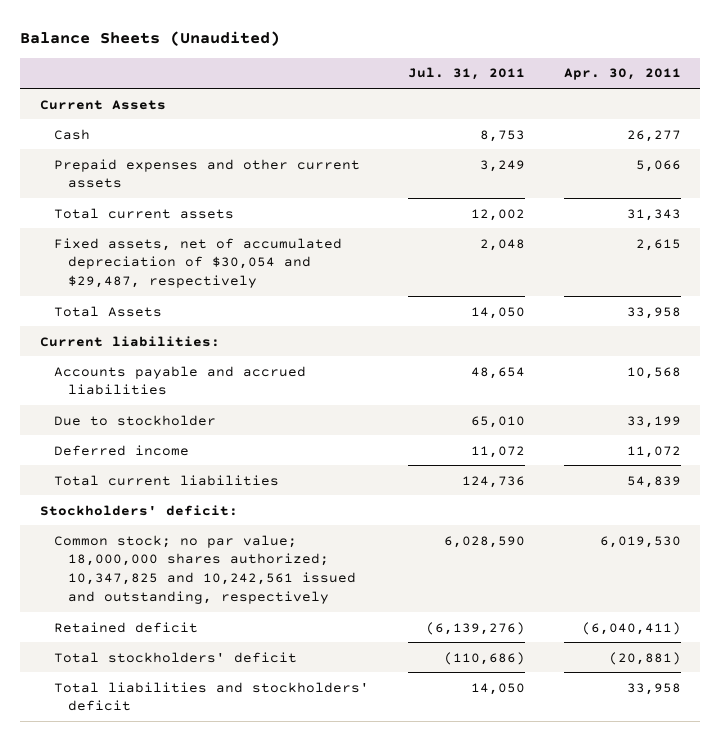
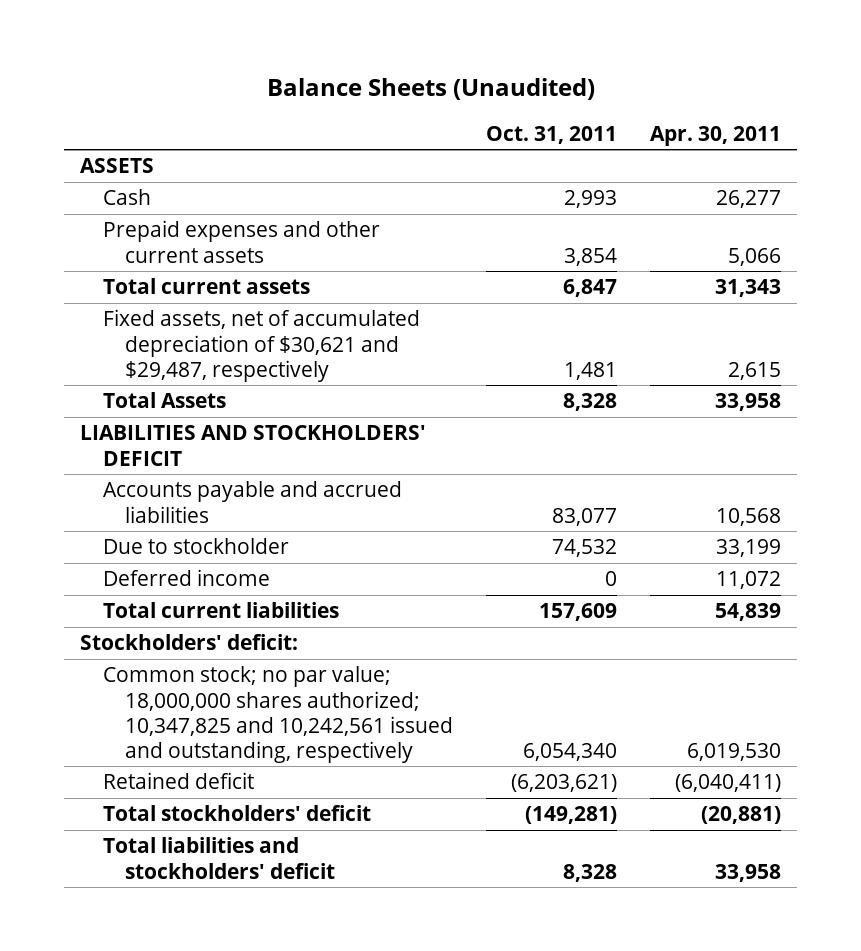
- | Jul. 31, 2011 | Apr. 30, 2011
+ | Oct. 31, 2011 | Apr. 30, 2011
- Current Assets
+ ASSETS
- Fixed assets, net of accumulated depreciation of $30,054 and $29,487, respectively | 2,048 | 2,615
+ Fixed assets, net of accumulated depreciation of $30,621 and $29,487, respectively | 1,481 | 2,615
- Current liabilities:
+ LIABILITIES AND STOCKHOLDERS' DEFICIT

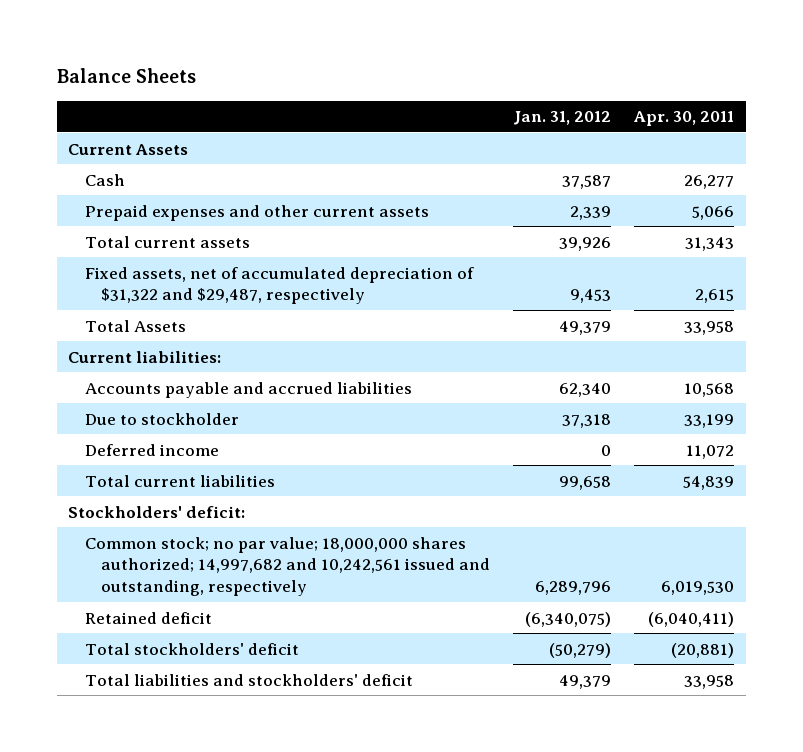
- Balance Sheets (Unaudited)
+ Balance Sheets
- | Oct. 31, 2011 | Apr. 30, 2011
+ | Jan. 31, 2012 | Apr. 30, 2011
- ASSETS
+ Current Assets
- Fixed assets, net of accumulated depreciation of $30,621 and $29,487, respectively | 1,481 | 2,615
+ Fixed assets, net of accumulated depreciation of $31,322 and $29,487, respectively | 9,453 | 2,615
- LIABILITIES AND STOCKHOLDERS' DEFICIT
+ Current liabilities:
- Common stock; no par value; 18,000,000 shares authorized; 10,347,825 and 10,242,561 issued and outstanding, respectively | 6,054,340 | 6,019,530
+ Common stock; no par value; 18,000,000 shares authorized; 14,997,682 and 10,242,561 issued and outstanding, respectively | 6,289,796 | 6,019,530

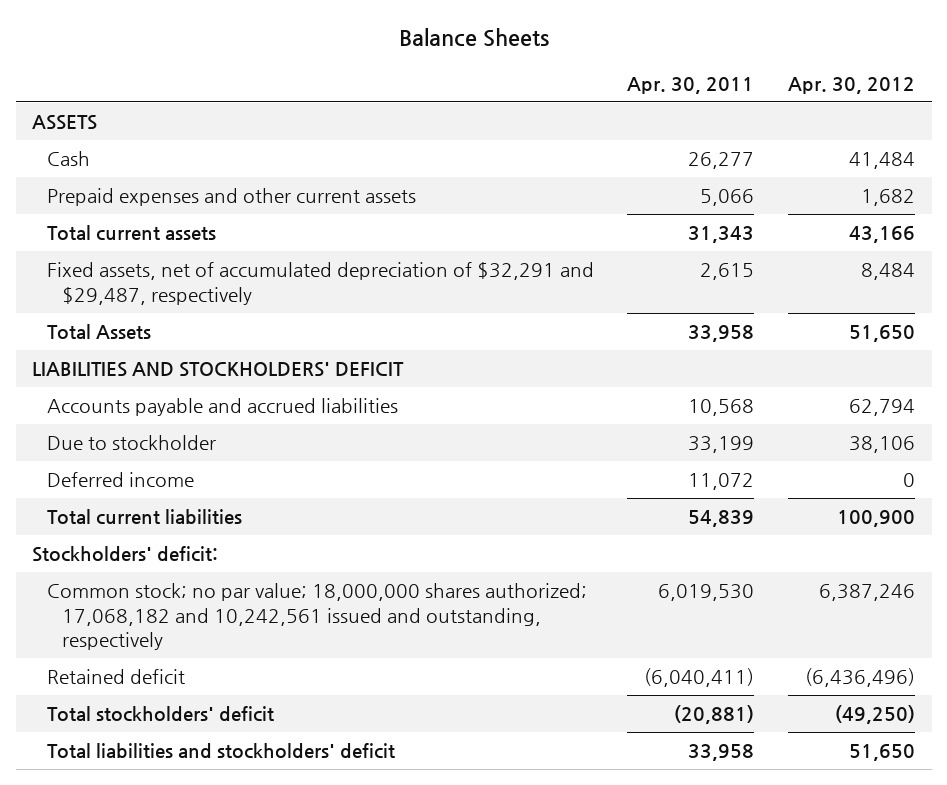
- | Jan. 31, 2012 | Apr. 30, 2011
+ | Apr. 30, 2011 | Apr. 30, 2012
- Current Assets
+ ASSETS
- Fixed assets, net of accumulated depreciation of $31,322 and $29,487, respectively | 9,453 | 2,615
+ Fixed assets, net of accumulated depreciation of $32,291 and $29,487, respectively | 2,615 | 8,484
- Current liabilities:
+ LIABILITIES AND STOCKHOLDERS' DEFICIT
- Common stock; no par value; 18,000,000 shares authorized; 14,997,682 and 10,242,561 issued and outstanding, respectively | 6,289,796 | 6,019,530
+ Common stock; no par value; 18,000,000 shares authorized; 17,068,182 and 10,242,561 issued and outstanding, respectively | 6,019,530 | 6,387,246

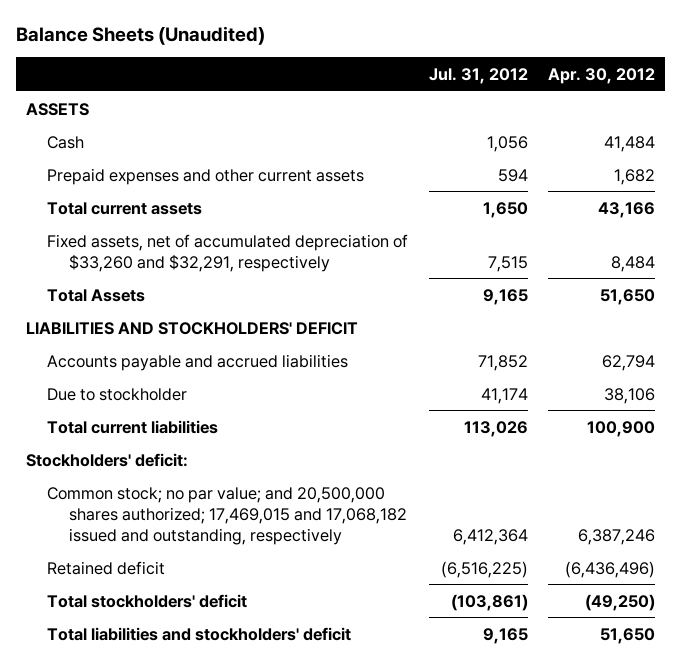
- Balance Sheets
+ Balance Sheets (Unaudited)
- | Apr. 30, 2011 | Apr. 30, 2012
+ | Jul. 31, 2012 | Apr. 30, 2012
- Fixed assets, net of accumulated depreciation of $32,291 and $29,487, respectively | 2,615 | 8,484
+ Fixed assets, net of accumulated depreciation of $33,260 and $32,291, respectively | 7,515 | 8,484
- Deferred income | 11,072 | 0
- Common stock; no par value; 18,000,000 shares authorized; 17,068,182 and 10,242,561 issued and outstanding, respectively | 6,019,530 | 6,387,246
+ Common stock; no par value; and 20,500,000 shares authorized; 17,469,015 and 17,068,182 issued and outstanding, respectively | 6,412,364 | 6,387,246

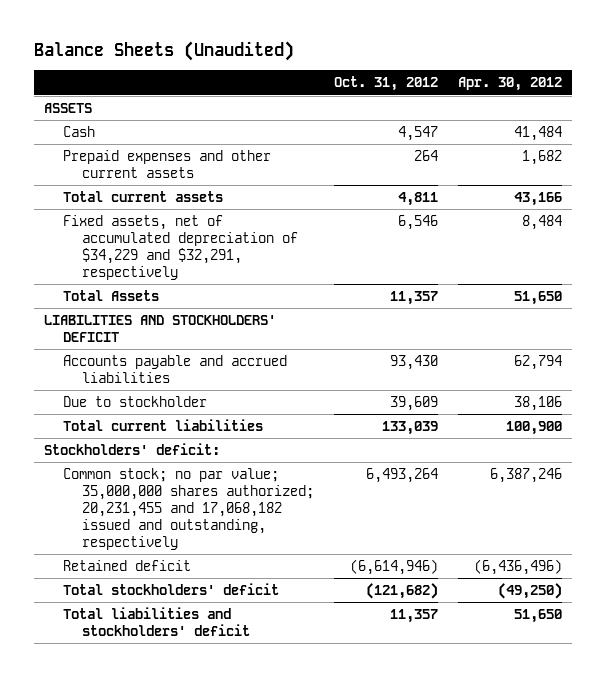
- | Jul. 31, 2012 | Apr. 30, 2012
+ | Oct. 31, 2012 | Apr. 30, 2012
- Fixed assets, net of accumulated depreciation of $33,260 and $32,291, respectively | 7,515 | 8,484
+ Fixed assets, net of accumulated depreciation of $34,229 and $32,291, respectively | 6,546 | 8,484
- Common stock; no par value; and 20,500,000 shares authorized; 17,469,015 and 17,068,182 issued and outstanding, respectively | 6,412,364 | 6,387,246
+ Common stock; no par value; 35,000,000 shares authorized; 20,231,455 and 17,068,182 issued and outstanding, respectively | 6,493,264 | 6,387,246

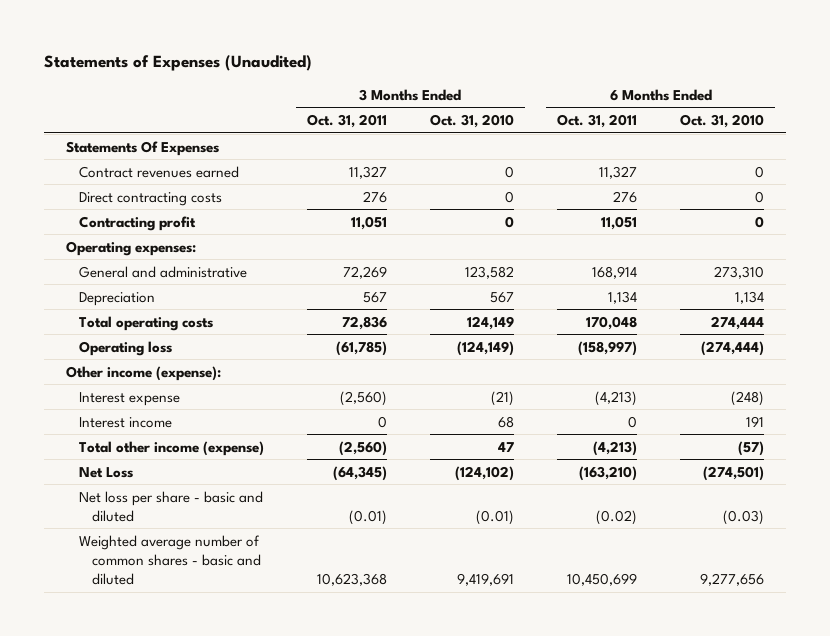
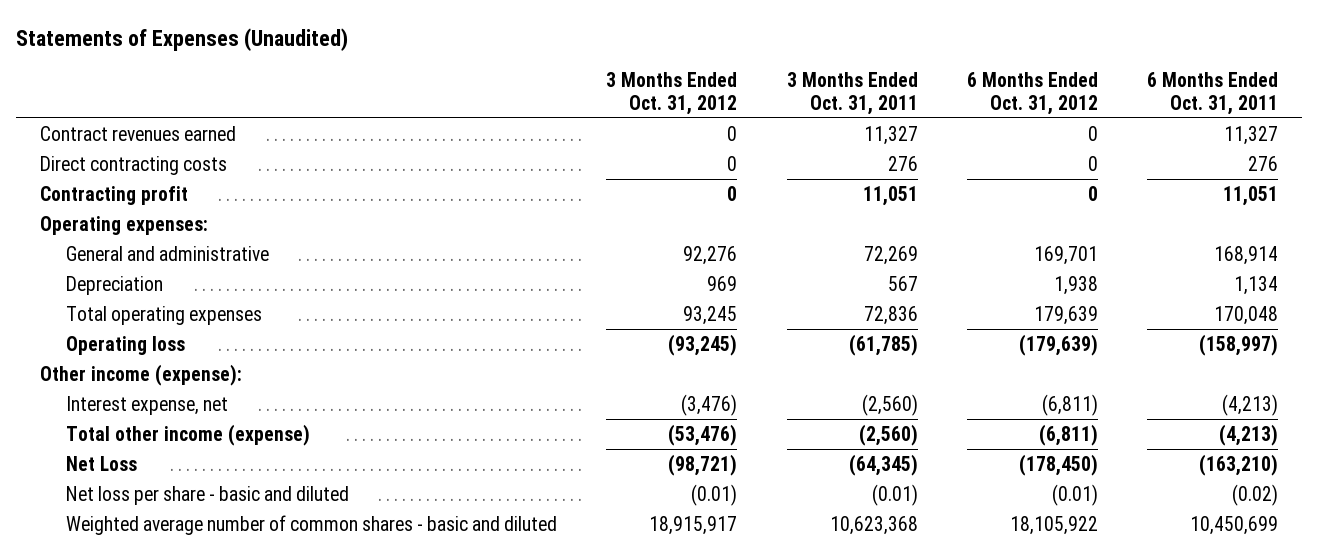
- | 3 Months Ended Oct. 31, 2011 | 3 Months Ended Oct. 31, 2010 | 6 Months Ended Oct. 31, 2011 | 6 Months Ended Oct. 31, 2010
+ | 3 Months Ended Oct. 31, 2012 | 3 Months Ended Oct. 31, 2011 | 6 Months Ended Oct. 31, 2012 | 6 Months Ended Oct. 31, 2011
- Statements Of Expenses
- Total operating costs | 72,836 | 124,149 | 170,048 | 274,444
+ Total operating expenses | 93,245 | 72,836 | 179,639 | 170,048
- Interest expense | (2,560) | (21) | (4,213) | (248)
- Interest income | 0 | 68 | 0 | 191
+ Interest expense, net | (3,476) | (2,560) | (6,811) | (4,213)

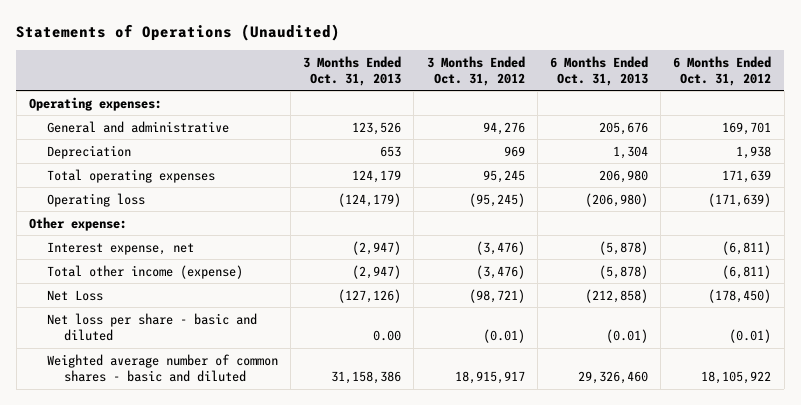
- Statements of Expenses (Unaudited)
+ Statements of Operations (Unaudited)
- | 3 Months Ended Oct. 31, 2012 | 3 Months Ended Oct. 31, 2011 | 6 Months Ended Oct. 31, 2012 | 6 Months Ended Oct. 31, 2011
+ | 3 Months Ended Oct. 31, 2013 | 3 Months Ended Oct. 31, 2012 | 6 Months Ended Oct. 31, 2013 | 6 Months Ended Oct. 31, 2012
- Contract revenues earned | 0 | 11,327 | 0 | 11,327
- Direct contracting costs | 0 | 276 | 0 | 276
- Contracting profit | 0 | 11,051 | 0 | 11,051
- General and administrative | 92,276 | 72,269 | 169,701 | 168,914
+ General and administrative | 123,526 | 94,276 | 205,676 | 169,701
- Total operating expenses | 93,245 | 72,836 | 179,639 | 170,048
- Operating loss | (93,245) | (61,785) | (179,639) | (158,997)
- Other income (expense):
+ Total operating expenses | 124,179 | 95,245 | 206,980 | 171,639
+ Operating loss | (124,179) | (95,245) | (206,980) | (171,639)
+ Other expense:
- Total other income (expense) | (53,476) | (2,560) | (6,811) | (4,213)
+ Total other income (expense) | (2,947) | (3,476) | (5,878) | (6,811)

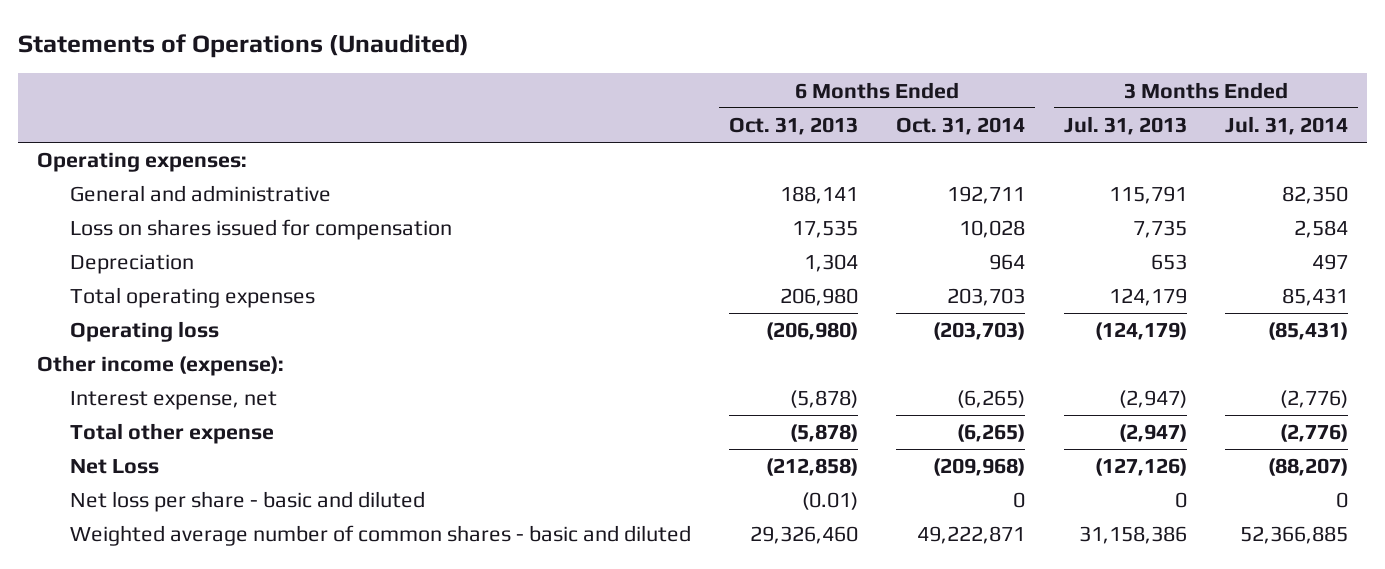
- | 3 Months Ended Oct. 31, 2013 | 3 Months Ended Oct. 31, 2012 | 6 Months Ended Oct. 31, 2013 | 6 Months Ended Oct. 31, 2012
+ | 6 Months Ended Oct. 31, 2013 | 6 Months Ended Oct. 31, 2014 | 3 Months Ended Jul. 31, 2013 | 3 Months Ended Jul. 31, 2014
- General and administrative | 123,526 | 94,276 | 205,676 | 169,701
+ General and administrative | 188,141 | 192,711 | 115,791 | 82,350
+ Loss on shares issued for compensation | 17,535 | 10,028 | 7,735 | 2,584
- Other expense:
+ Other income (expense):
- Total other income (expense) | (2,947) | (3,476) | (5,878) | (6,811)
+ Total other expense | (5,878) | (6,265) | (2,947) | (2,776)

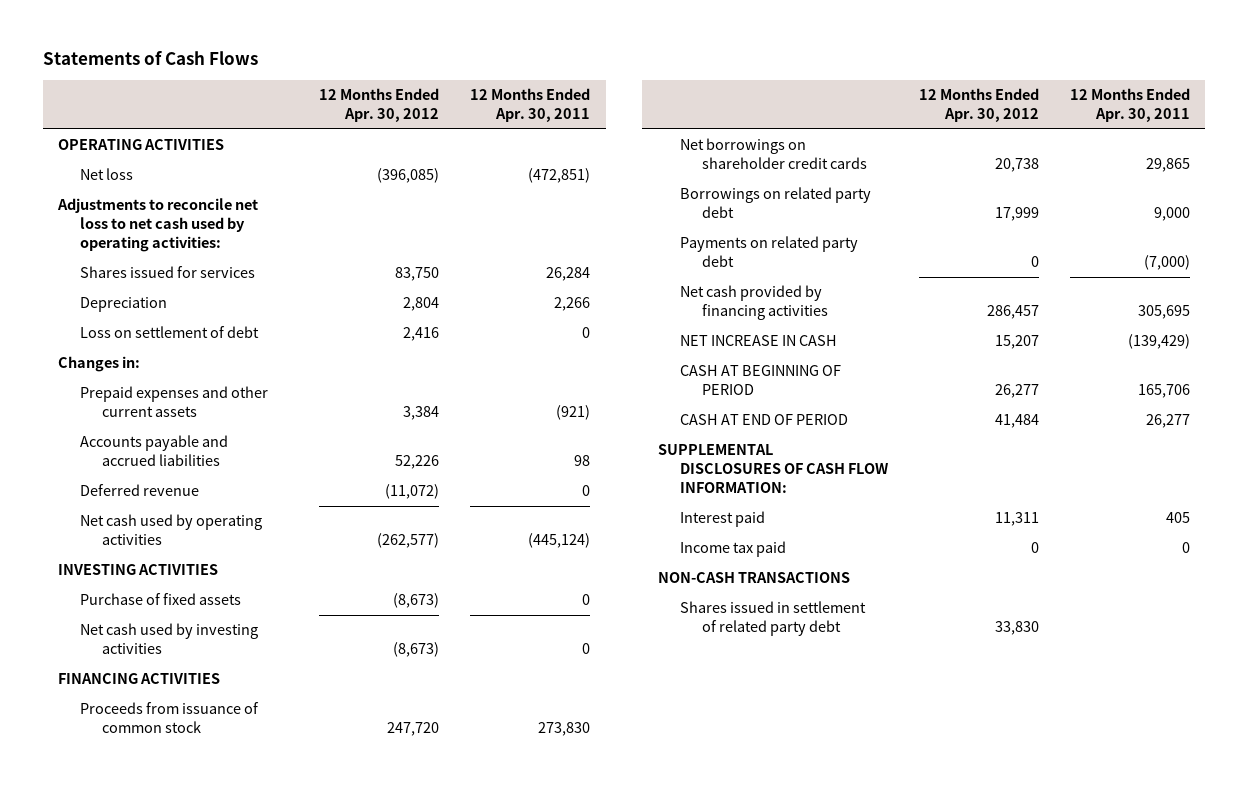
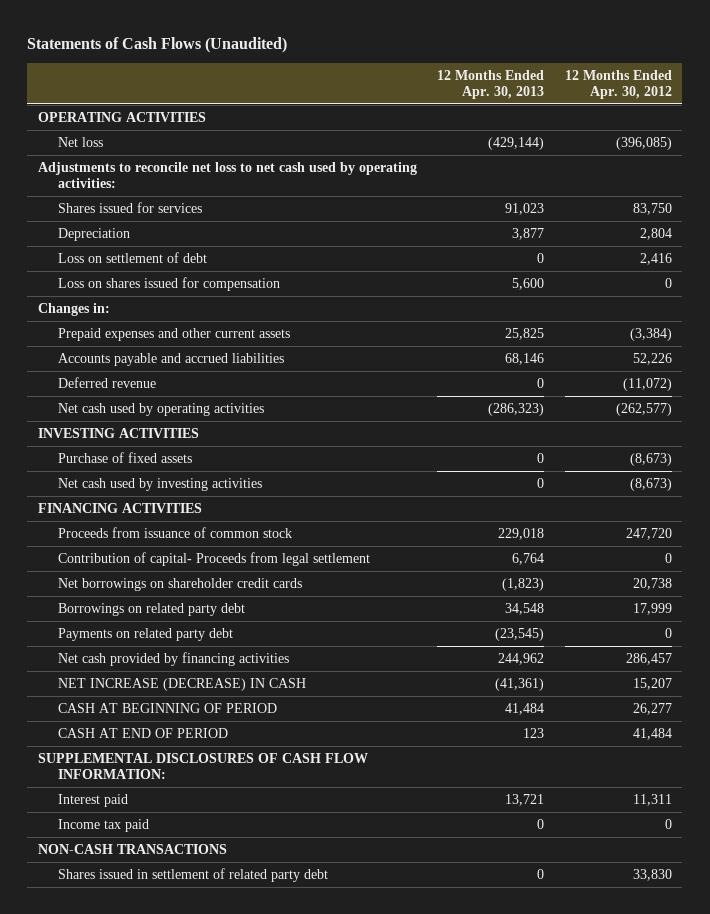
- Statements of Cash Flows
+ Statements of Cash Flows (Unaudited)
- | 12 Months Ended Apr. 30, 2012 | 12 Months Ended Apr. 30, 2011
+ | 12 Months Ended Apr. 30, 2013 | 12 Months Ended Apr. 30, 2012
+ Loss on shares issued for compensation | 5,600 | 0
- Prepaid expenses and other current assets | 3,384 | (921)
+ Prepaid expenses and other current assets | 25,825 | (3,384)
+ Contribution of capital- Proceeds from legal settlement | 6,764 | 0
- NET INCREASE IN CASH | 15,207 | (139,429)
+ NET INCREASE (DECREASE) IN CASH | (41,361) | 15,207

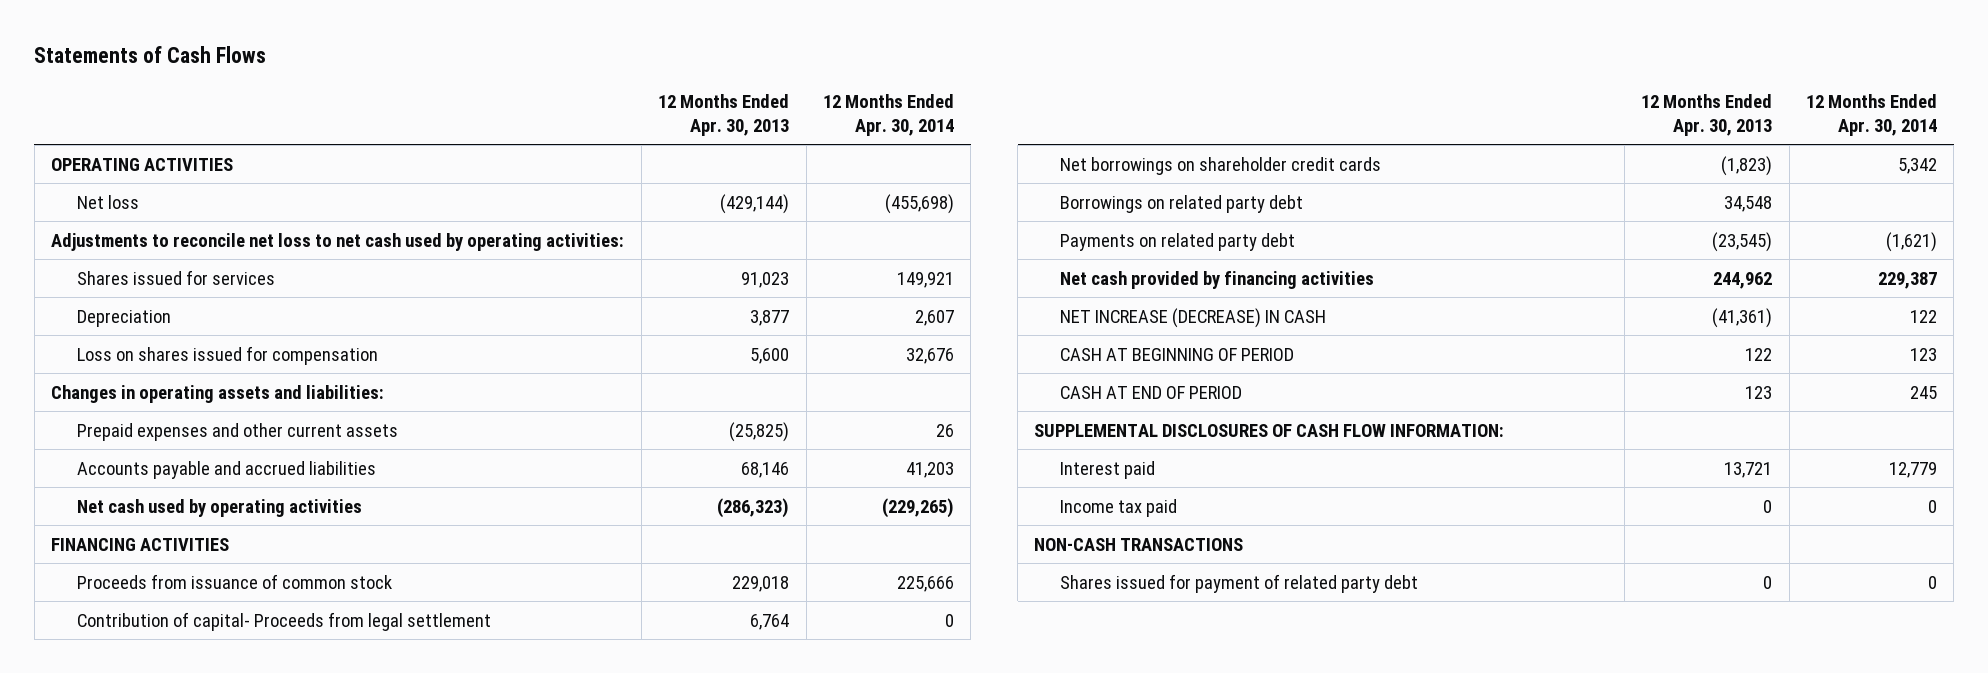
- Statements of Cash Flows (Unaudited)
+ Statements of Cash Flows
- | 12 Months Ended Apr. 30, 2013 | 12 Months Ended Apr. 30, 2012
+ | 12 Months Ended Apr. 30, 2013 | 12 Months Ended Apr. 30, 2014
- Loss on settlement of debt | 0 | 2,416
- Changes in:
- Prepaid expenses and other current assets | 25,825 | (3,384)
+ Changes in operating assets and liabilities:
+ Prepaid expenses and other current assets | (25,825) | 26
- Deferred revenue | 0 | (11,072)
- INVESTING ACTIVITIES
- Purchase of fixed assets | 0 | (8,673)
- Net cash used by investing activities | 0 | (8,673)
- CASH AT BEGINNING OF PERIOD | 41,484 | 26,277
+ CASH AT BEGINNING OF PERIOD | 122 | 123
- Shares issued in settlement of related party debt | 0 | 33,830
+ Shares issued for payment of related party debt | 0 | 0

